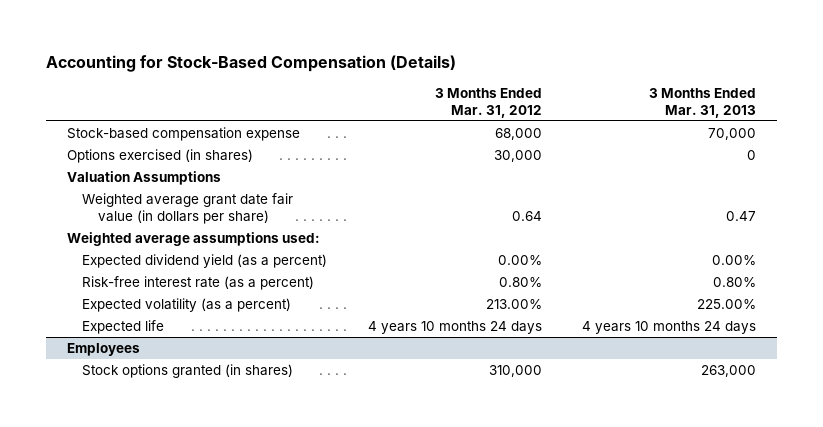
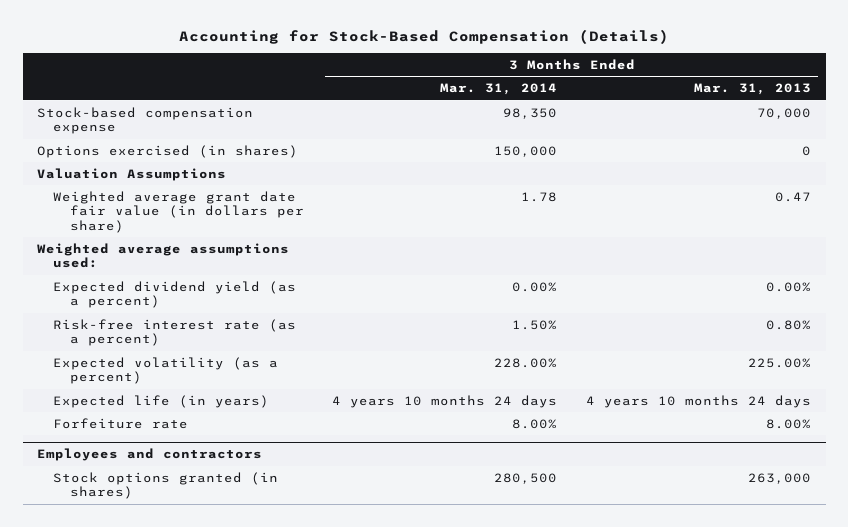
- | 3 Months Ended Mar. 31, 2012 | 3 Months Ended Mar. 31, 2013
+ | 3 Months Ended Mar. 31, 2014 | 3 Months Ended Mar. 31, 2013
- Expected life | 4 years 10 months 24 days | 4 years 10 months 24 days
- Employees
+ Expected life (in years) | 4 years 10 months 24 days | 4 years 10 months 24 days
+ Forfeiture rate | 8.00% | 8.00%
+ Employees and contractors

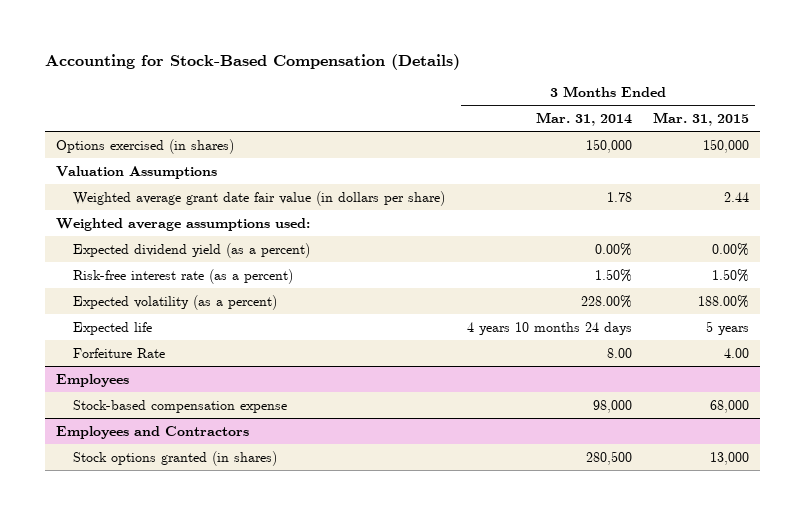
- | 3 Months Ended Mar. 31, 2014 | 3 Months Ended Mar. 31, 2013
+ | 3 Months Ended Mar. 31, 2014 | 3 Months Ended Mar. 31, 2015
- Stock-based compensation expense | 98,350 | 70,000
- Expected life (in years) | 4 years 10 months 24 days | 4 years 10 months 24 days
- Forfeiture rate | 8.00% | 8.00%
- Employees and contractors
+ Expected life | 4 years 10 months 24 days | 5 years
+ Forfeiture Rate | 8.00 | 4.00
+ Employees
+ Stock-based compensation expense | 98,000 | 68,000
+ Employees and Contractors

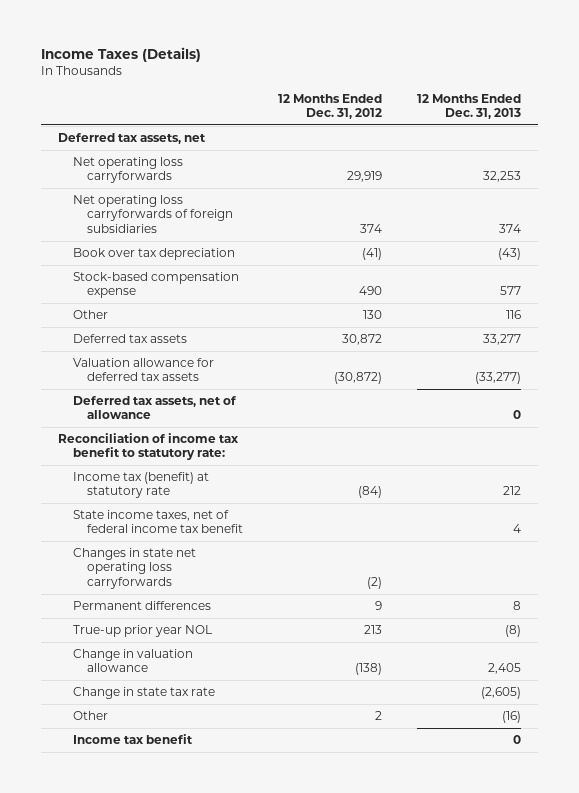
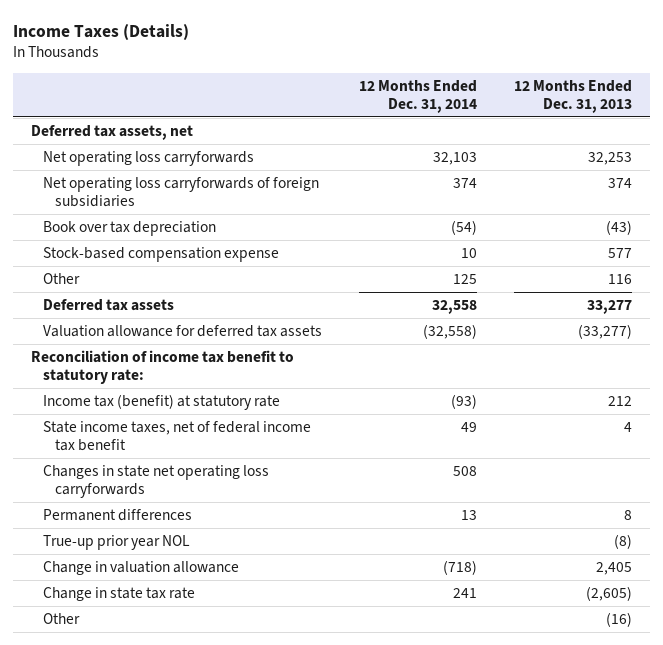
- | 12 Months Ended Dec. 31, 2012 | 12 Months Ended Dec. 31, 2013
+ | 12 Months Ended Dec. 31, 2014 | 12 Months Ended Dec. 31, 2013
- Deferred tax assets, net of allowance | | 0
- Income tax benefit | | 0

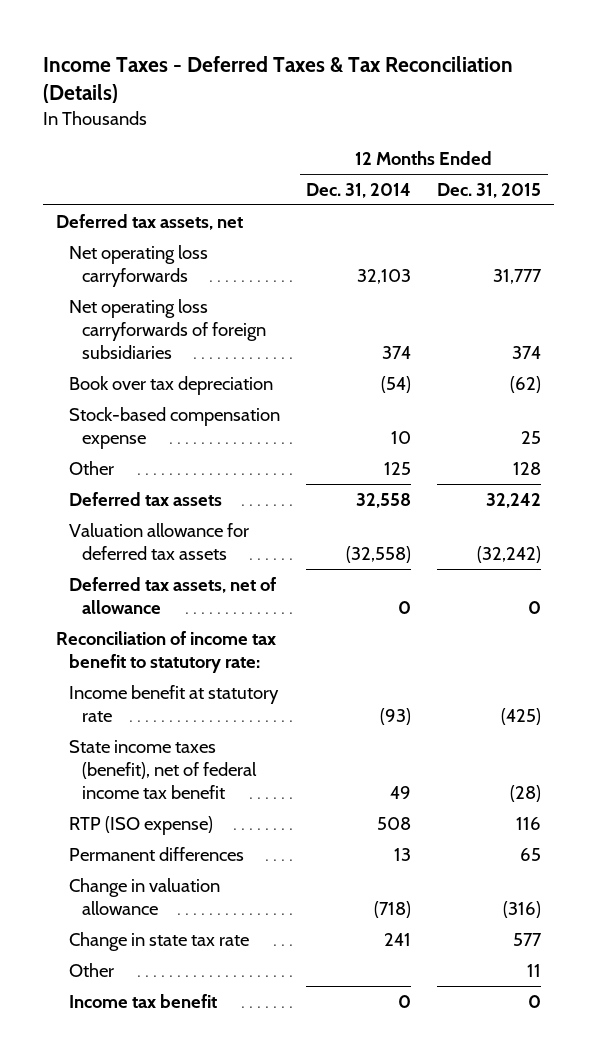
- Income Taxes (Details)
+ Income Taxes - Deferred Taxes & Tax Reconciliation (Details)
- | 12 Months Ended Dec. 31, 2014 | 12 Months Ended Dec. 31, 2013
+ | 12 Months Ended Dec. 31, 2014 | 12 Months Ended Dec. 31, 2015
+ Deferred tax assets, net of allowance | 0 | 0
- Income tax (benefit) at statutory rate | (93) | 212
- State income taxes, net of federal income tax benefit | 49 | 4
- Changes in state net operating loss carryforwards | 508 |
+ Income benefit at statutory rate | (93) | (425)
+ State income taxes (benefit), net of federal income tax benefit | 49 | (28)
+ RTP (ISO expense) | 508 | 116
- True-up prior year NOL | | (8)
+ Income tax benefit | 0 | 0

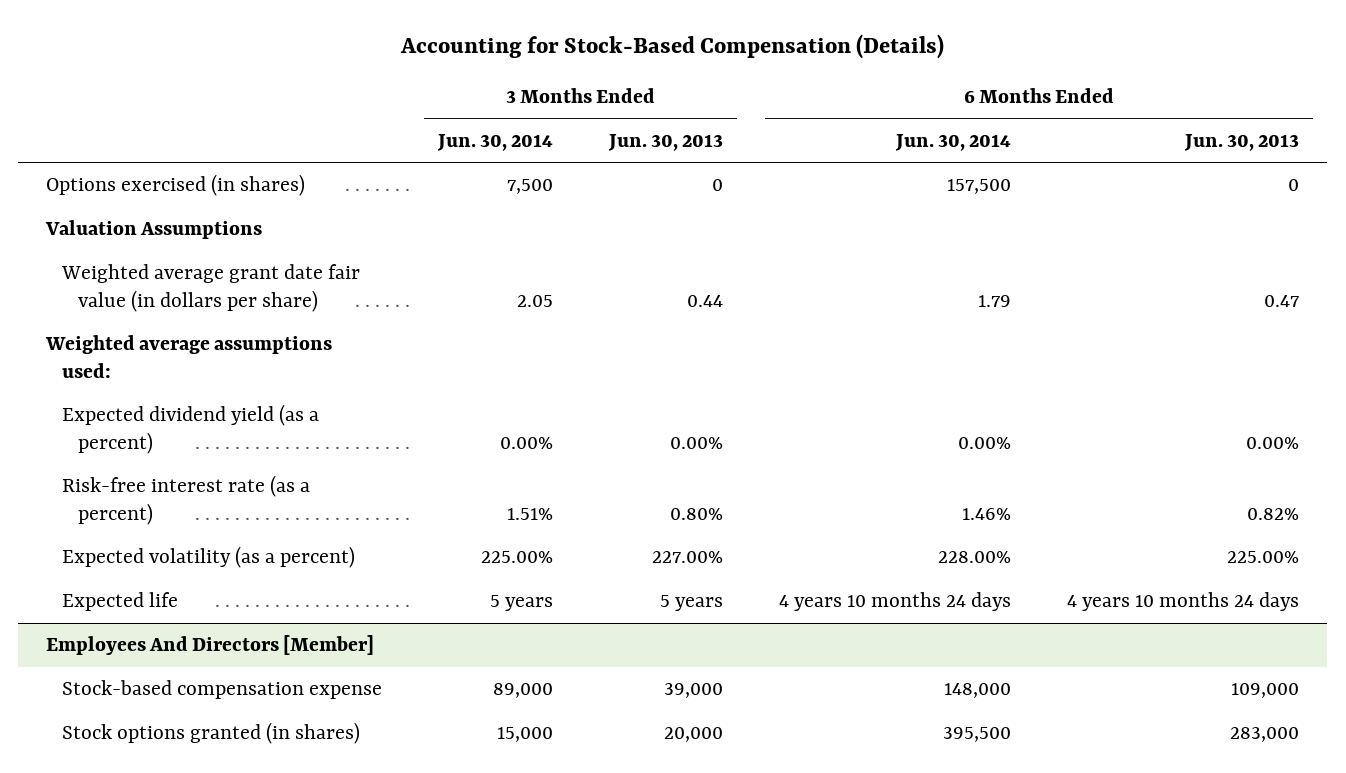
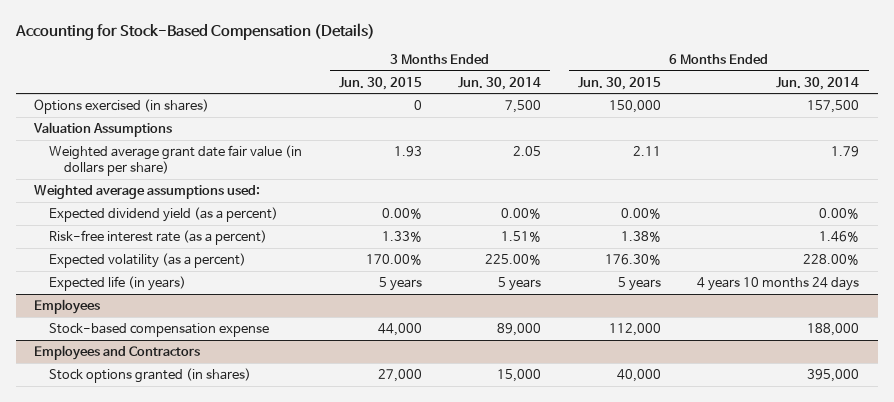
- | 3 Months Ended Jun. 30, 2014 | 3 Months Ended Jun. 30, 2013 | 6 Months Ended Jun. 30, 2014 | 6 Months Ended Jun. 30, 2013
+ | 3 Months Ended Jun. 30, 2015 | 3 Months Ended Jun. 30, 2014 | 6 Months Ended Jun. 30, 2015 | 6 Months Ended Jun. 30, 2014
- Expected life | 5 years | 5 years | 4 years 10 months 24 days | 4 years 10 months 24 days
- Employees And Directors [Member]
- Stock-based compensation expense | 89,000 | 39,000 | 148,000 | 109,000
- Stock options granted (in shares) | 15,000 | 20,000 | 395,500 | 283,000
+ Expected life (in years) | 5 years | 5 years | 5 years | 4 years 10 months 24 days
+ Employees
+ Stock-based compensation expense | 44,000 | 89,000 | 112,000 | 188,000
+ Employees and Contractors
+ Stock options granted (in shares) | 27,000 | 15,000 | 40,000 | 395,000

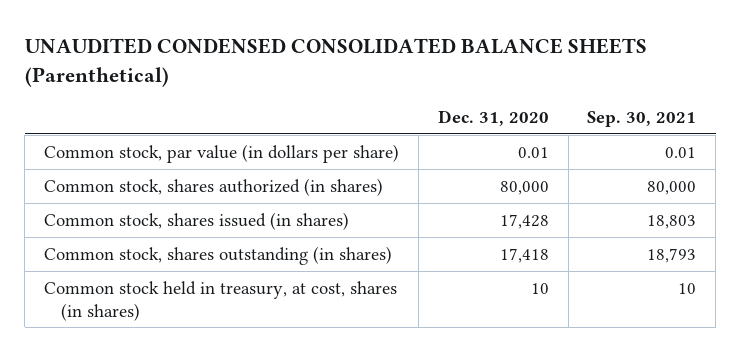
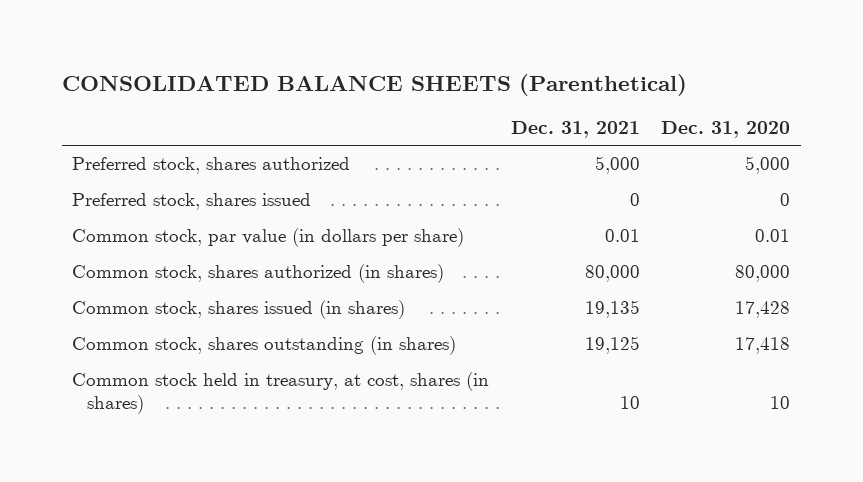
- UNAUDITED CONDENSED CONSOLIDATED BALANCE SHEETS (Parenthetical)
+ CONSOLIDATED BALANCE SHEETS (Parenthetical)
- | Dec. 31, 2020 | Sep. 30, 2021
+ | Dec. 31, 2021 | Dec. 31, 2020
+ Preferred stock, shares authorized | 5,000 | 5,000
+ Preferred stock, shares issued | 0 | 0

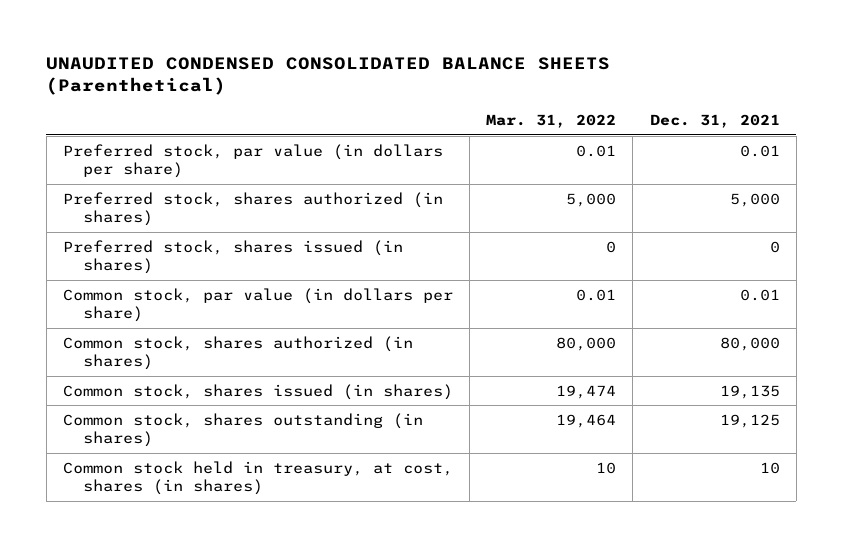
- CONSOLIDATED BALANCE SHEETS (Parenthetical)
+ UNAUDITED CONDENSED CONSOLIDATED BALANCE SHEETS (Parenthetical)
- | Dec. 31, 2021 | Dec. 31, 2020
+ | Mar. 31, 2022 | Dec. 31, 2021
- Preferred stock, shares authorized | 5,000 | 5,000
- Preferred stock, shares issued | 0 | 0
+ Preferred stock, par value (in dollars per share) | 0.01 | 0.01
+ Preferred stock, shares authorized (in shares) | 5,000 | 5,000
+ Preferred stock, shares issued (in shares) | 0 | 0

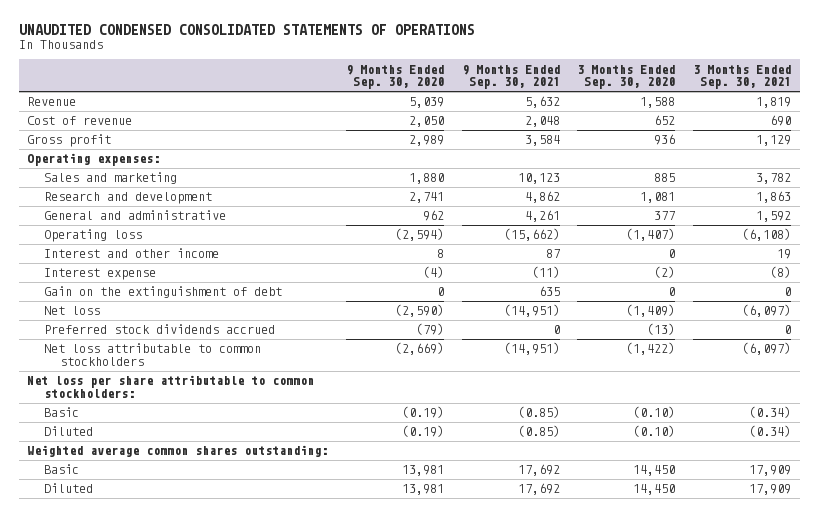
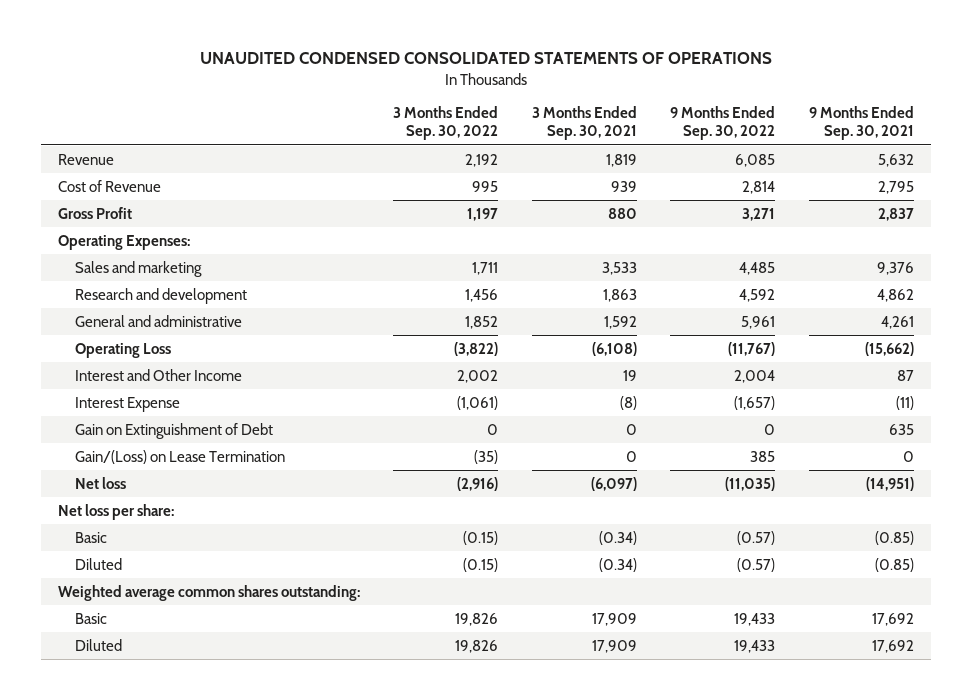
- | 9 Months Ended Sep. 30, 2020 | 9 Months Ended Sep. 30, 2021 | 3 Months Ended Sep. 30, 2020 | 3 Months Ended Sep. 30, 2021
+ | 3 Months Ended Sep. 30, 2022 | 3 Months Ended Sep. 30, 2021 | 9 Months Ended Sep. 30, 2022 | 9 Months Ended Sep. 30, 2021
- Cost of revenue | 2,050 | 2,048 | 652 | 690
- Gross profit | 2,989 | 3,584 | 936 | 1,129
- Operating expenses:
- Sales and marketing | 1,880 | 10,123 | 885 | 3,782
+ Cost of Revenue | 995 | 939 | 2,814 | 2,795
+ Gross Profit | 1,197 | 880 | 3,271 | 2,837
+ Operating Expenses:
+ Sales and marketing | 1,711 | 3,533 | 4,485 | 9,376
- Operating loss | (2,594) | (15,662) | (1,407) | (6,108)
- Interest and other income | 8 | 87 | 0 | 19
- Interest expense | (4) | (11) | (2) | (8)
- Gain on the extinguishment of debt | 0 | 635 | 0 | 0
+ Operating Loss | (3,822) | (6,108) | (11,767) | (15,662)
+ Interest and Other Income | 2,002 | 19 | 2,004 | 87
+ Interest Expense | (1,061) | (8) | (1,657) | (11)
+ Gain on Extinguishment of Debt | 0 | 0 | 0 | 635
+ Gain/(Loss) on Lease Termination | (35) | 0 | 385 | 0
- Preferred stock dividends accrued | (79) | 0 | (13) | 0
- Net loss attributable to common stockholders | (2,669) | (14,951) | (1,422) | (6,097)
- Net loss per share attributable to common stockholders:
+ Net loss per share:

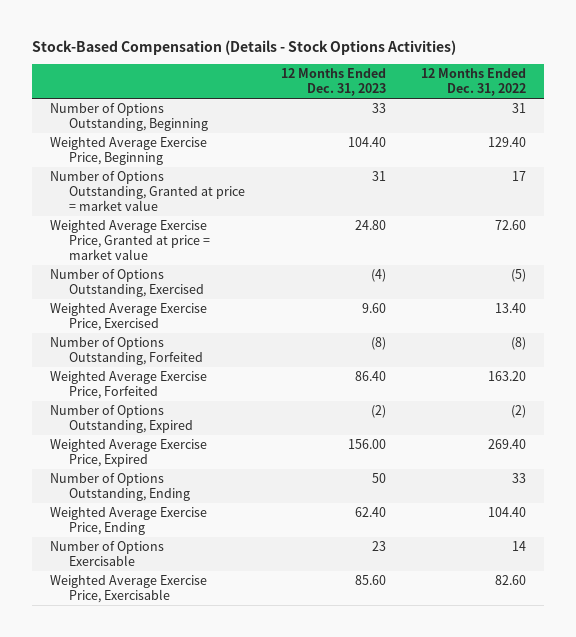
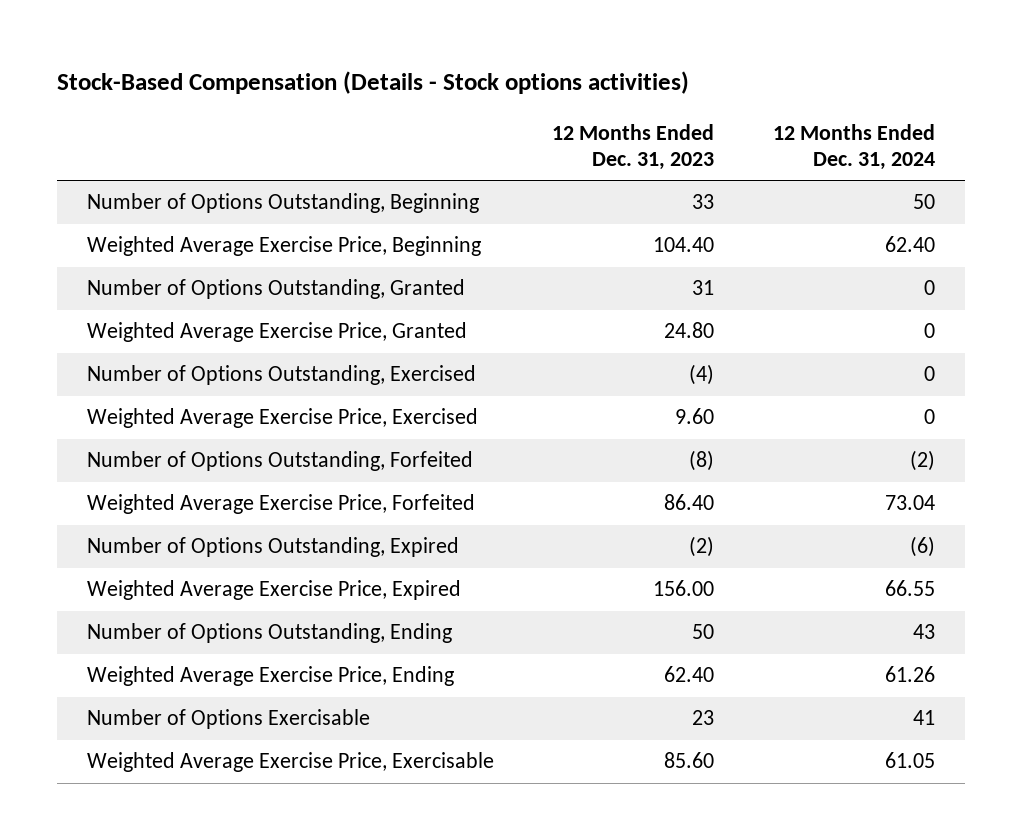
- Stock-Based Compensation (Details - Stock Options Activities)
+ Stock-Based Compensation (Details - Stock options activities)
- | 12 Months Ended Dec. 31, 2023 | 12 Months Ended Dec. 31, 2022
+ | 12 Months Ended Dec. 31, 2023 | 12 Months Ended Dec. 31, 2024
- Number of Options Outstanding, Granted at price = market value | 31 | 17
- Weighted Average Exercise Price, Granted at price = market value | 24.80 | 72.60
+ Number of Options Outstanding, Granted | 31 | 0
+ Weighted Average Exercise Price, Granted | 24.80 | 0

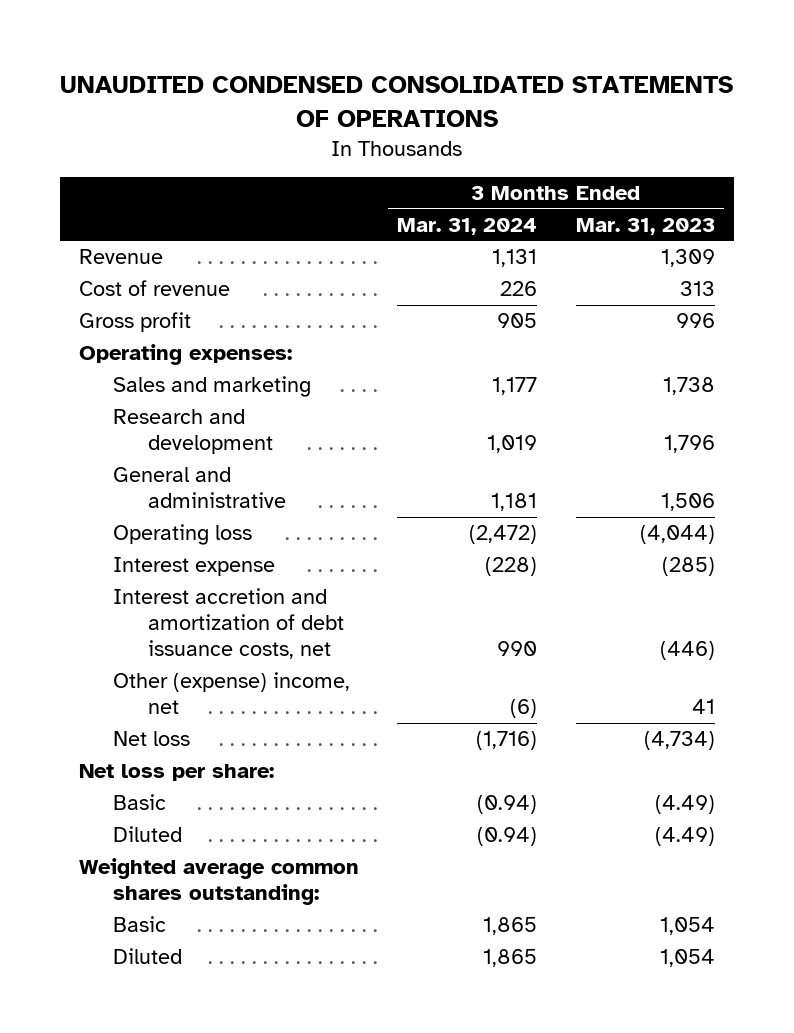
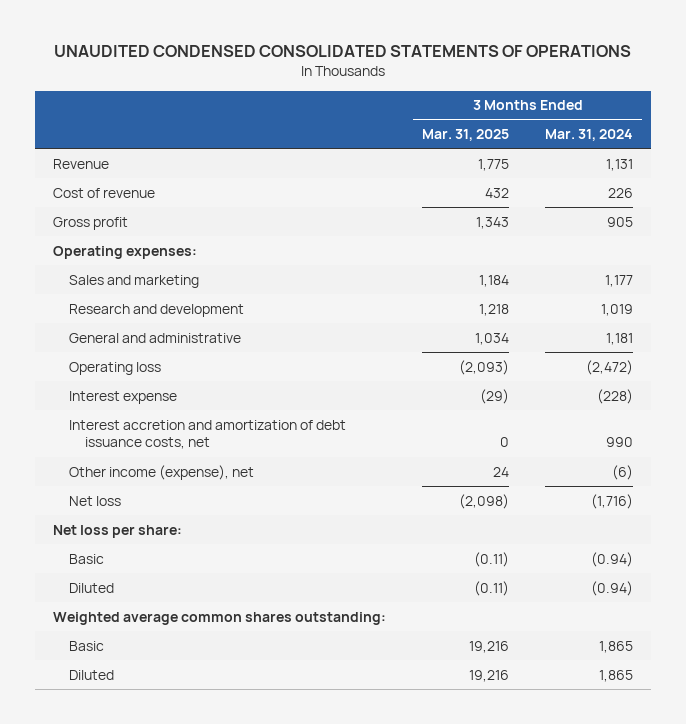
- | 3 Months Ended Mar. 31, 2024 | 3 Months Ended Mar. 31, 2023
+ | 3 Months Ended Mar. 31, 2025 | 3 Months Ended Mar. 31, 2024
- Other (expense) income, net | (6) | 41
+ Other income (expense), net | 24 | (6)

